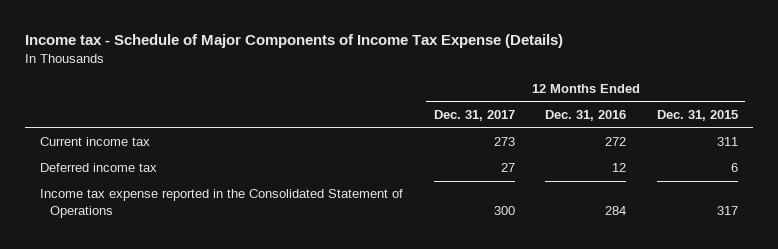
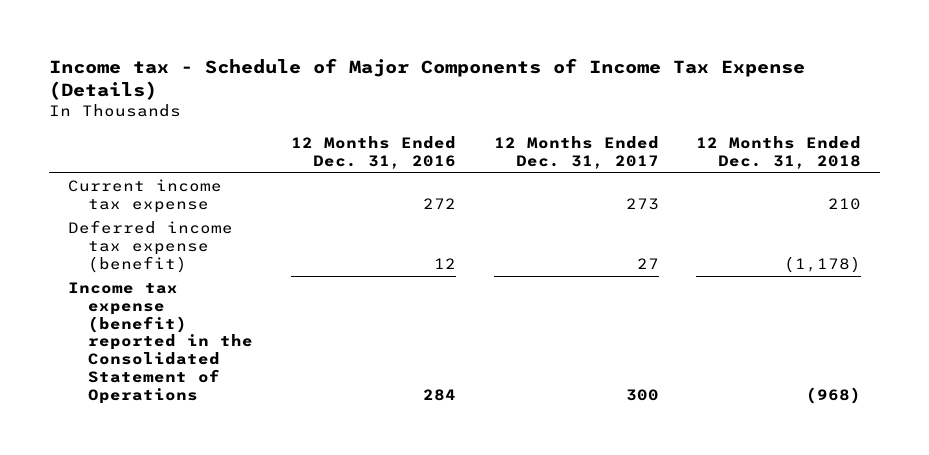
- | 12 Months Ended Dec. 31, 2017 | 12 Months Ended Dec. 31, 2016 | 12 Months Ended Dec. 31, 2015
+ | 12 Months Ended Dec. 31, 2016 | 12 Months Ended Dec. 31, 2017 | 12 Months Ended Dec. 31, 2018
- Current income tax | 273 | 272 | 311
- Deferred income tax | 27 | 12 | 6
- Income tax expense reported in the Consolidated Statement of Operations | 300 | 284 | 317
+ Current income tax expense | 272 | 273 | 210
+ Deferred income tax expense (benefit) | 12 | 27 | (1,178)
+ Income tax expense (benefit) reported in the Consolidated Statement of Operations | 284 | 300 | (968)

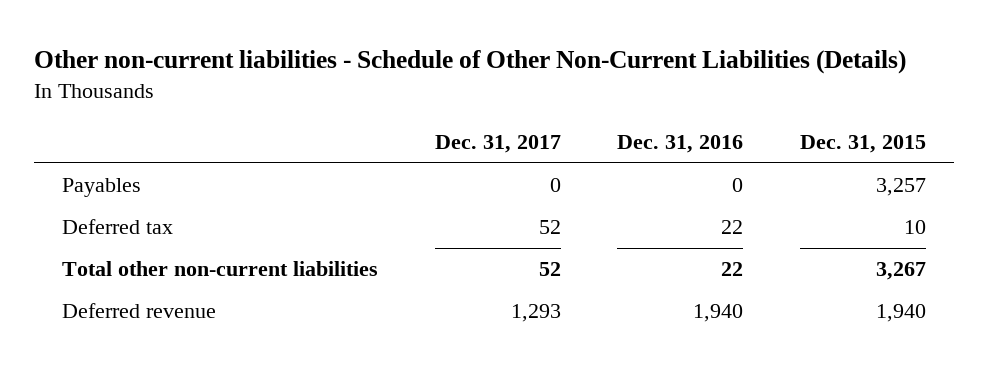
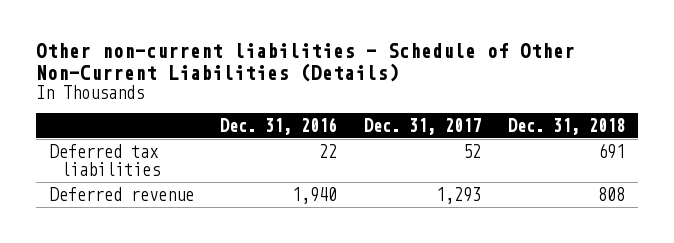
- | Dec. 31, 2017 | Dec. 31, 2016 | Dec. 31, 2015
+ | Dec. 31, 2016 | Dec. 31, 2017 | Dec. 31, 2018
- Payables | 0 | 0 | 3,257
- Deferred tax | 52 | 22 | 10
- Total other non-current liabilities | 52 | 22 | 3,267
+ Deferred tax liabilities | 22 | 52 | 691

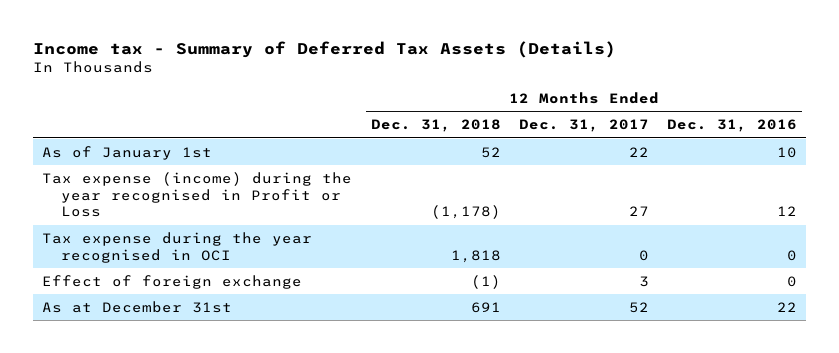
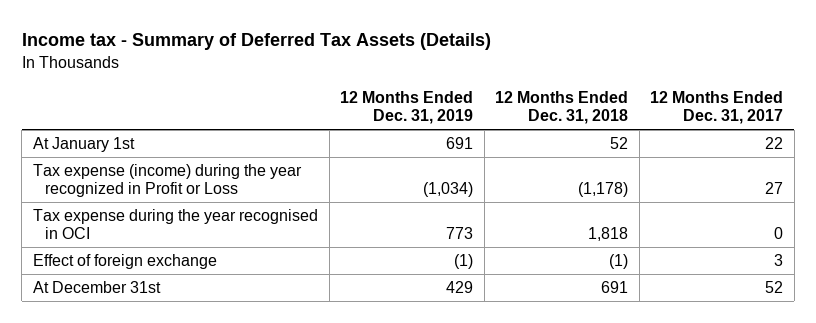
- | 12 Months Ended Dec. 31, 2018 | 12 Months Ended Dec. 31, 2017 | 12 Months Ended Dec. 31, 2016
+ | 12 Months Ended Dec. 31, 2019 | 12 Months Ended Dec. 31, 2018 | 12 Months Ended Dec. 31, 2017
- As of January 1st | 52 | 22 | 10
- Tax expense (income) during the year recognised in Profit or Loss | (1,178) | 27 | 12
+ At January 1st | 691 | 52 | 22
+ Tax expense (income) during the year recognized in Profit or Loss | (1,034) | (1,178) | 27
- As at December 31st | 691 | 52 | 22
+ At December 31st | 429 | 691 | 52

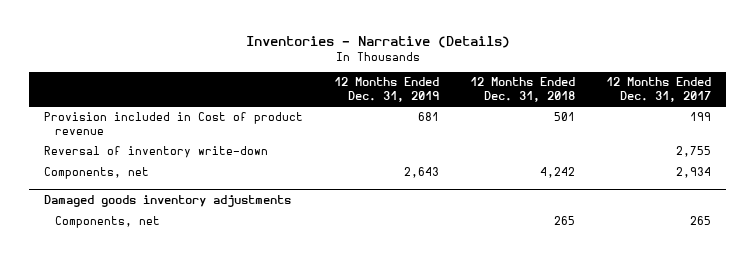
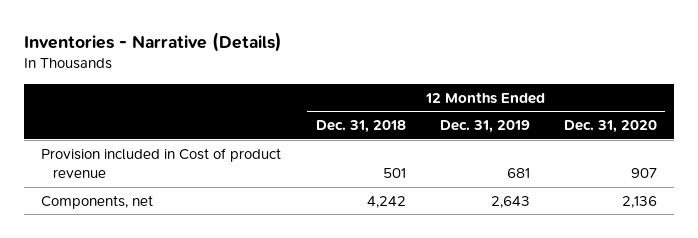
- | 12 Months Ended Dec. 31, 2019 | 12 Months Ended Dec. 31, 2018 | 12 Months Ended Dec. 31, 2017
+ | 12 Months Ended Dec. 31, 2018 | 12 Months Ended Dec. 31, 2019 | 12 Months Ended Dec. 31, 2020
- Reversal of inventory write-down | | | 2,755
- Damaged goods inventory adjustments
- Components, net | | 265 | 265

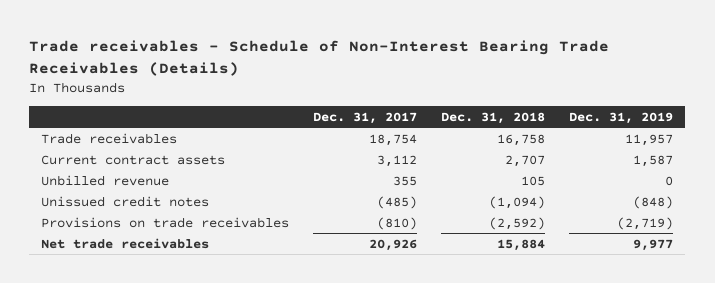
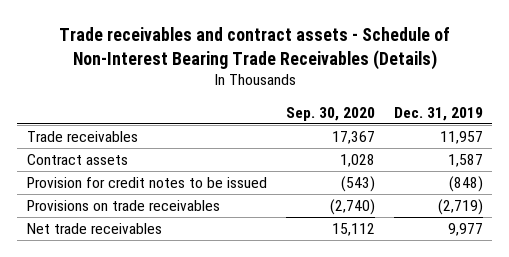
- Trade receivables - Schedule of Non-Interest Bearing Trade Receivables (Details)
+ Trade receivables and contract assets - Schedule of Non-Interest Bearing Trade Receivables (Details)
- | Dec. 31, 2017 | Dec. 31, 2018 | Dec. 31, 2019
+ | Sep. 30, 2020 | Dec. 31, 2019
- Current contract assets | 3,112 | 2,707 | 1,587
- Unbilled revenue | 355 | 105 | 0
- Unissued credit notes | (485) | (1,094) | (848)
+ Contract assets | 1,028 | 1,587
+ Provision for credit notes to be issued | (543) | (848)

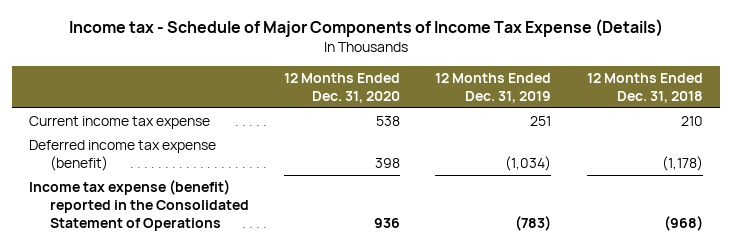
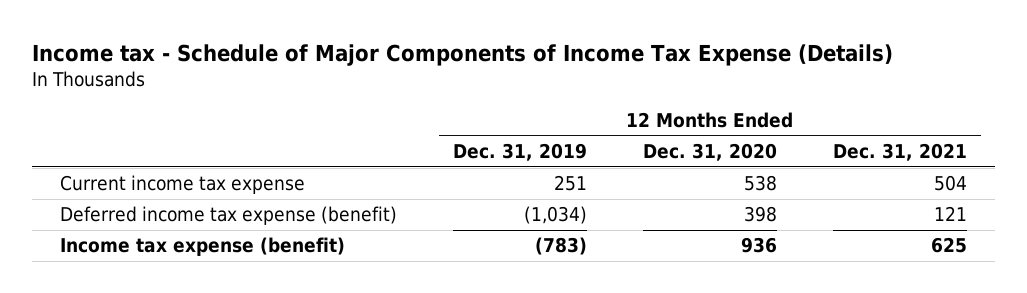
- | 12 Months Ended Dec. 31, 2020 | 12 Months Ended Dec. 31, 2019 | 12 Months Ended Dec. 31, 2018
+ | 12 Months Ended Dec. 31, 2019 | 12 Months Ended Dec. 31, 2020 | 12 Months Ended Dec. 31, 2021
- Income tax expense (benefit) reported in the Consolidated Statement of Operations | 936 | (783) | (968)
+ Income tax expense (benefit) | (783) | 936 | 625

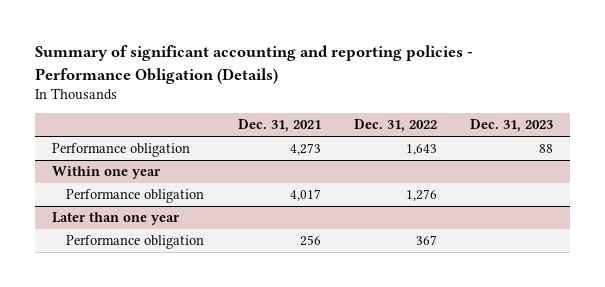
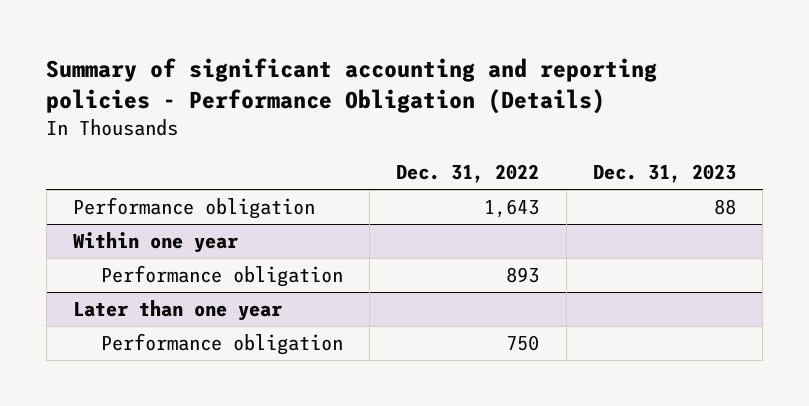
- | Dec. 31, 2021 | Dec. 31, 2022 | Dec. 31, 2023
+ | Dec. 31, 2022 | Dec. 31, 2023
@ Within one year
- Performance obligation | 4,017 | 1,276 |
+ Performance obligation | 893 |
@ Later than one year
- Performance obligation | 256 | 367 |
+ Performance obligation | 750 |

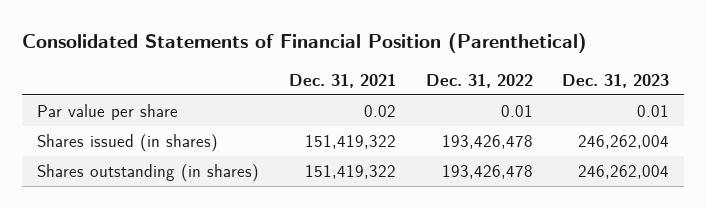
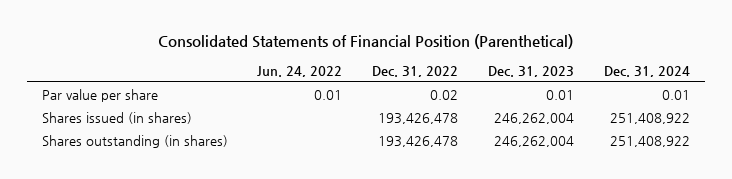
- | Dec. 31, 2021 | Dec. 31, 2022 | Dec. 31, 2023
+ | Jun. 24, 2022 | Dec. 31, 2022 | Dec. 31, 2023 | Dec. 31, 2024
- Par value per share | 0.02 | 0.01 | 0.01
+ Par value per share | 0.01 | 0.02 | 0.01 | 0.01

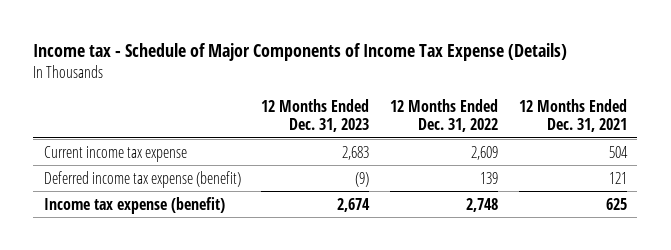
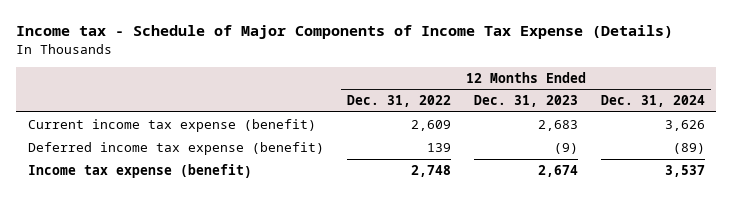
- | 12 Months Ended Dec. 31, 2023 | 12 Months Ended Dec. 31, 2022 | 12 Months Ended Dec. 31, 2021
+ | 12 Months Ended Dec. 31, 2022 | 12 Months Ended Dec. 31, 2023 | 12 Months Ended Dec. 31, 2024
- Current income tax expense | 2,683 | 2,609 | 504
+ Current income tax expense (benefit) | 2,609 | 2,683 | 3,626

